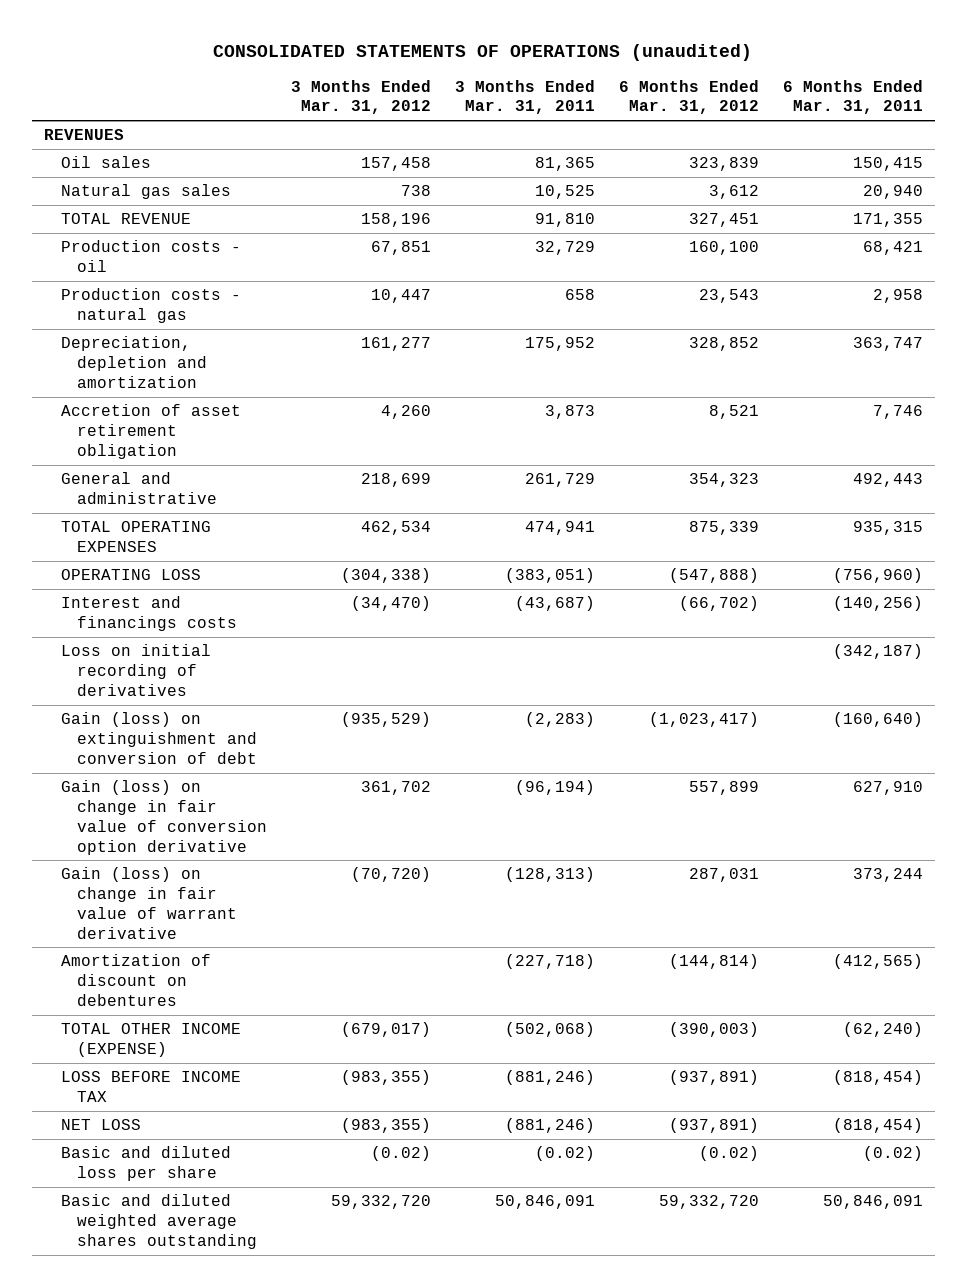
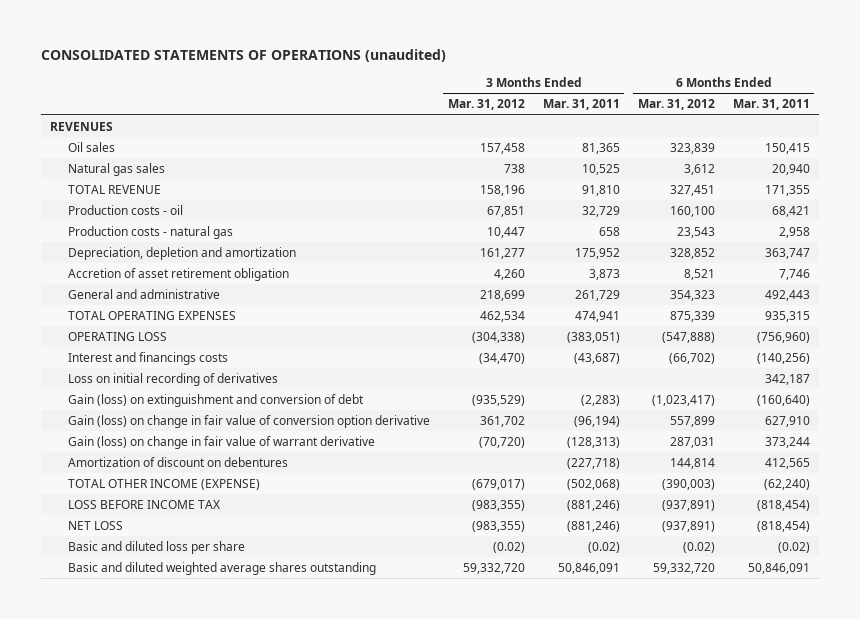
- Loss on initial recording of derivatives | | | | (342,187)
+ Loss on initial recording of derivatives | | | | 342,187
- Amortization of discount on debentures | | (227,718) | (144,814) | (412,565)
+ Amortization of discount on debentures | | (227,718) | 144,814 | 412,565

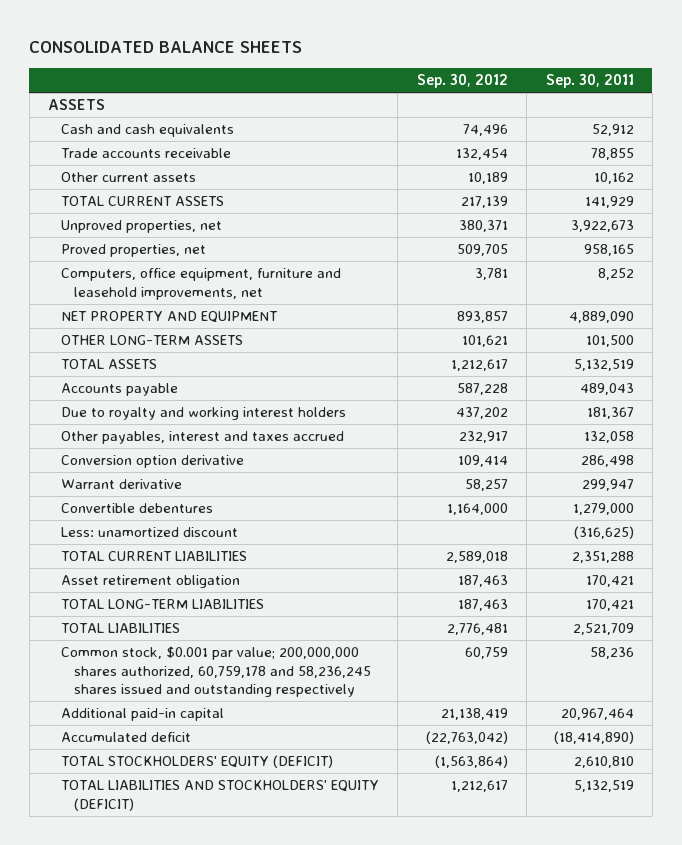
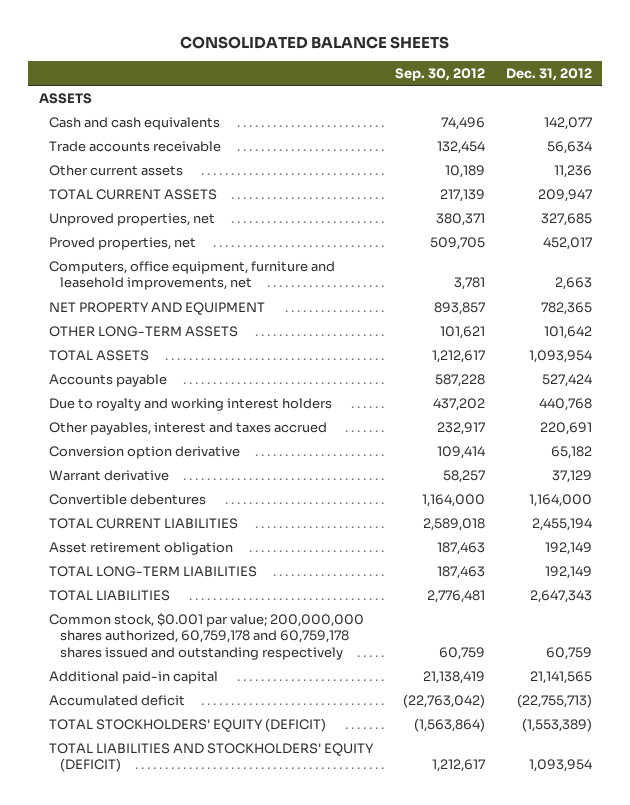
- | Sep. 30, 2012 | Sep. 30, 2011
+ | Sep. 30, 2012 | Dec. 31, 2012
- Less: unamortized discount | | (316,625)
- Common stock, $0.001 par value; 200,000,000 shares authorized, 60,759,178 and 58,236,245 shares issued and outstanding respectively | 60,759 | 58,236
+ Common stock, $0.001 par value; 200,000,000 shares authorized, 60,759,178 and 60,759,178 shares issued and outstanding respectively | 60,759 | 60,759

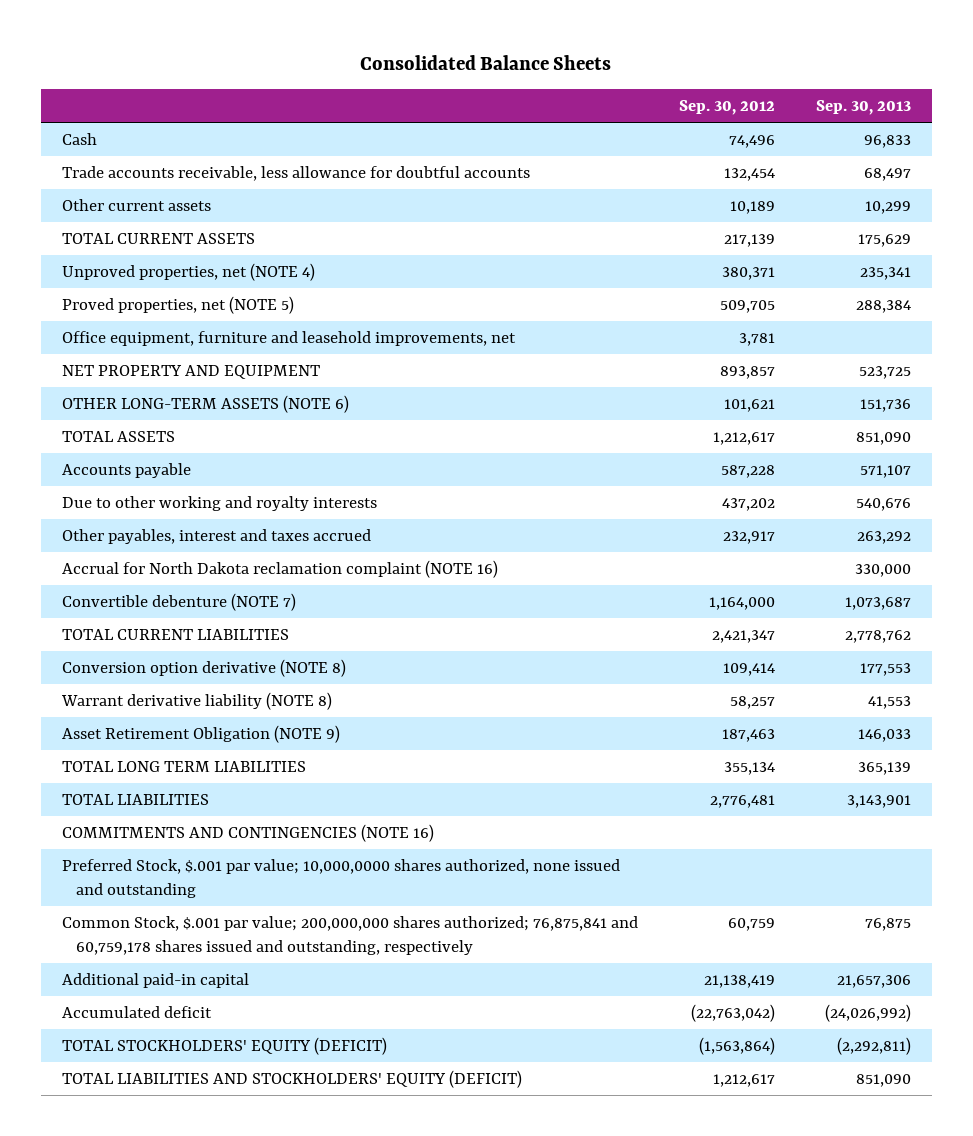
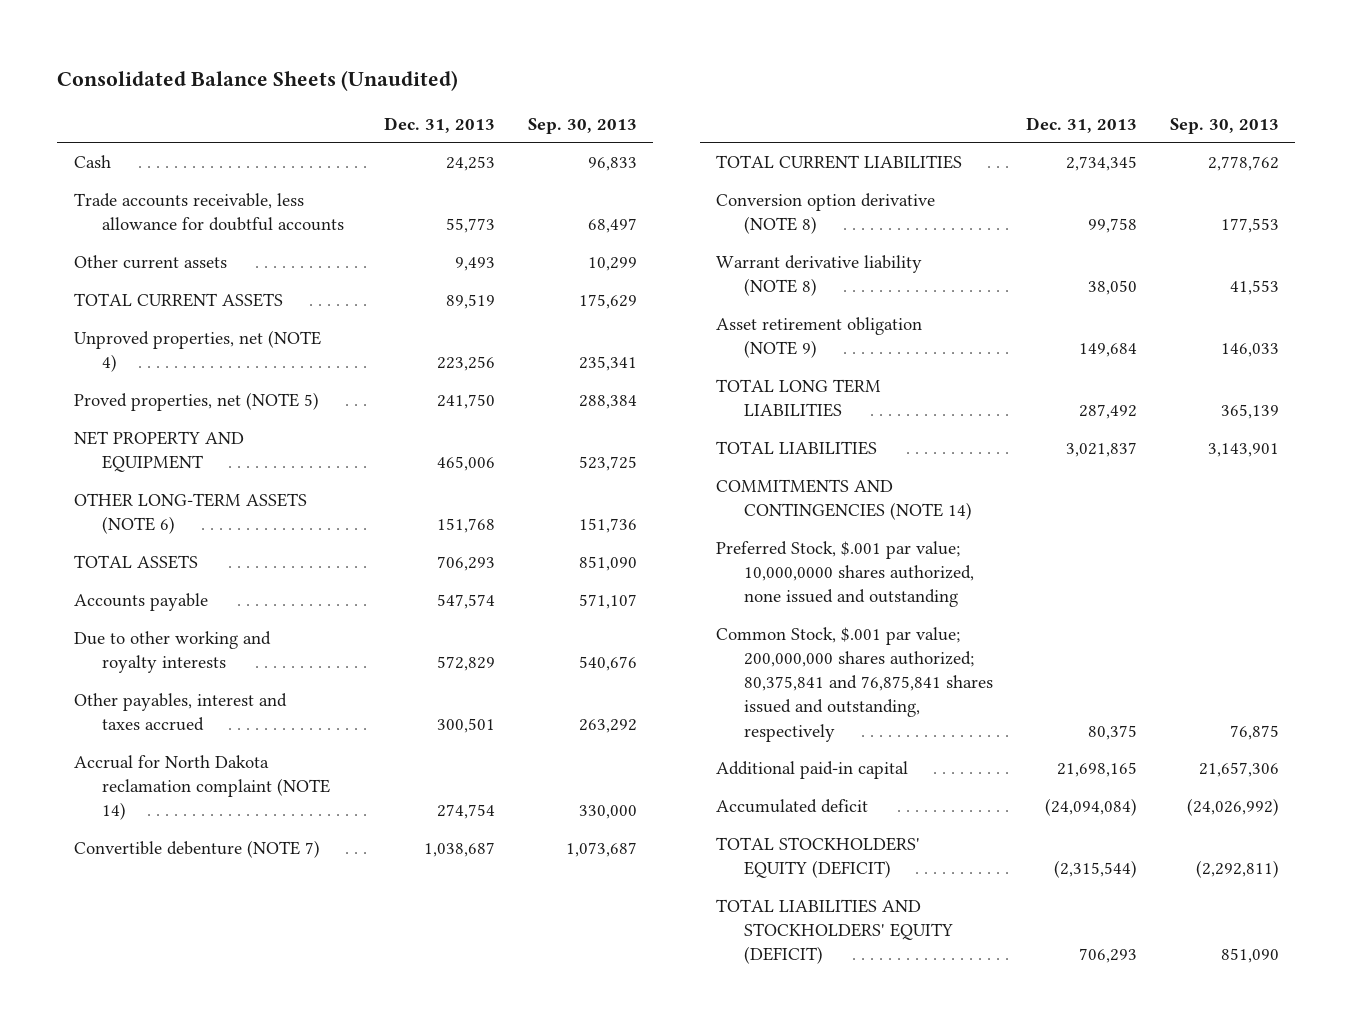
- Consolidated Balance Sheets
+ Consolidated Balance Sheets (Unaudited)
- | Sep. 30, 2012 | Sep. 30, 2013
+ | Dec. 31, 2013 | Sep. 30, 2013
- Office equipment, furniture and leasehold improvements, net | 3,781 |
- Accrual for North Dakota reclamation complaint (NOTE 16) | | 330,000
+ Accrual for North Dakota reclamation complaint (NOTE 14) | 274,754 | 330,000
- Asset Retirement Obligation (NOTE 9) | 187,463 | 146,033
+ Asset retirement obligation (NOTE 9) | 149,684 | 146,033
- COMMITMENTS AND CONTINGENCIES (NOTE 16)
+ COMMITMENTS AND CONTINGENCIES (NOTE 14)
- Common Stock, $.001 par value; 200,000,000 shares authorized; 76,875,841 and 60,759,178 shares issued and outstanding, respectively | 60,759 | 76,875
+ Common Stock, $.001 par value; 200,000,000 shares authorized; 80,375,841 and 76,875,841 shares issued and outstanding, respectively | 80,375 | 76,875

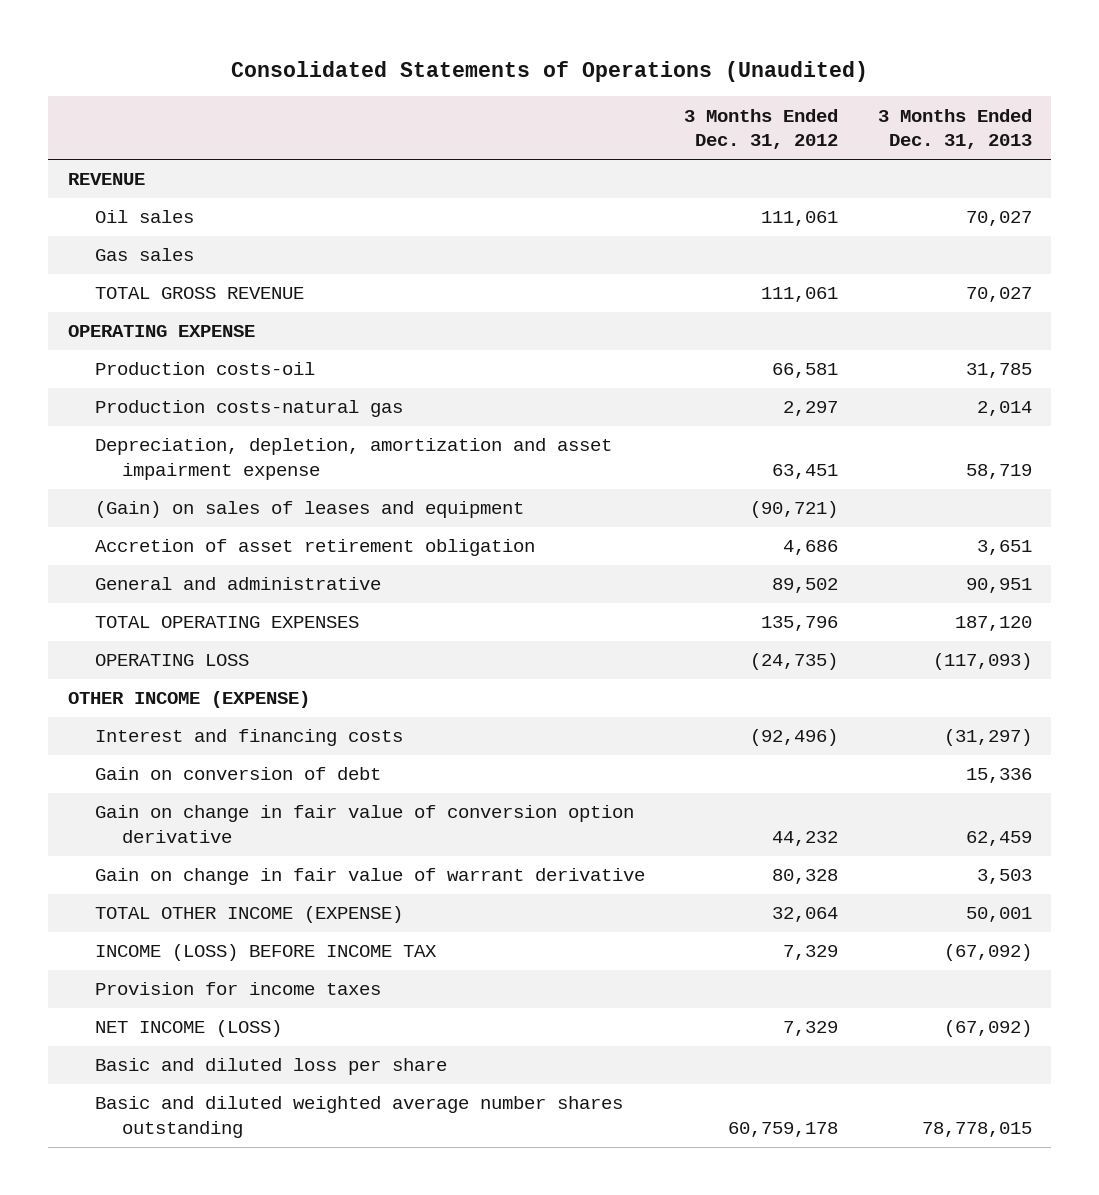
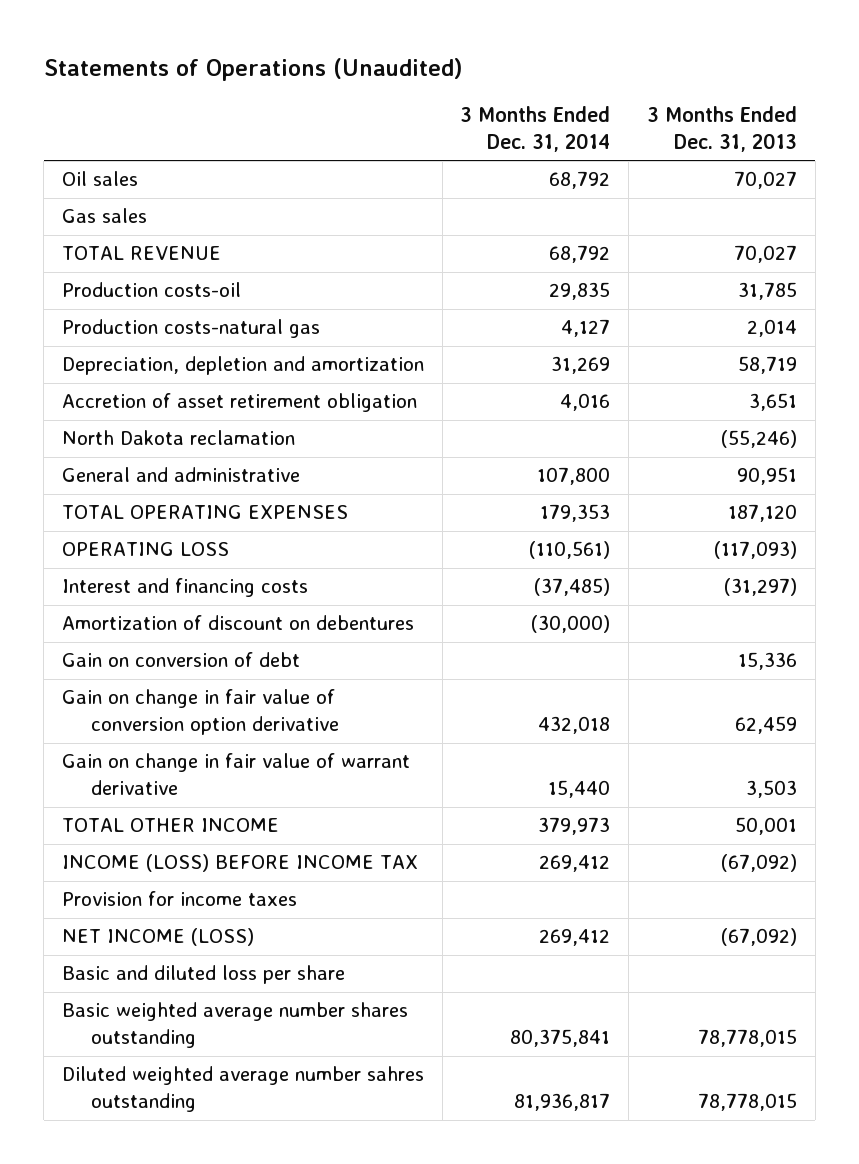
- Consolidated Statements of Operations (Unaudited)
+ Statements of Operations (Unaudited)
- | 3 Months Ended Dec. 31, 2012 | 3 Months Ended Dec. 31, 2013
+ | 3 Months Ended Dec. 31, 2014 | 3 Months Ended Dec. 31, 2013
- REVENUE
- TOTAL GROSS REVENUE | 111,061 | 70,027
- OPERATING EXPENSE
+ TOTAL REVENUE | 68,792 | 70,027
- Depreciation, depletion, amortization and asset impairment expense | 63,451 | 58,719
- (Gain) on sales of leases and equipment | (90,721) |
+ Depreciation, depletion and amortization | 31,269 | 58,719
+ North Dakota reclamation | | (55,246)
- OTHER INCOME (EXPENSE)
+ Amortization of discount on debentures | (30,000) |
- TOTAL OTHER INCOME (EXPENSE) | 32,064 | 50,001
+ TOTAL OTHER INCOME | 379,973 | 50,001
- Basic and diluted weighted average number shares outstanding | 60,759,178 | 78,778,015
+ Basic weighted average number shares outstanding | 80,375,841 | 78,778,015
+ Diluted weighted average number sahres outstanding | 81,936,817 | 78,778,015

